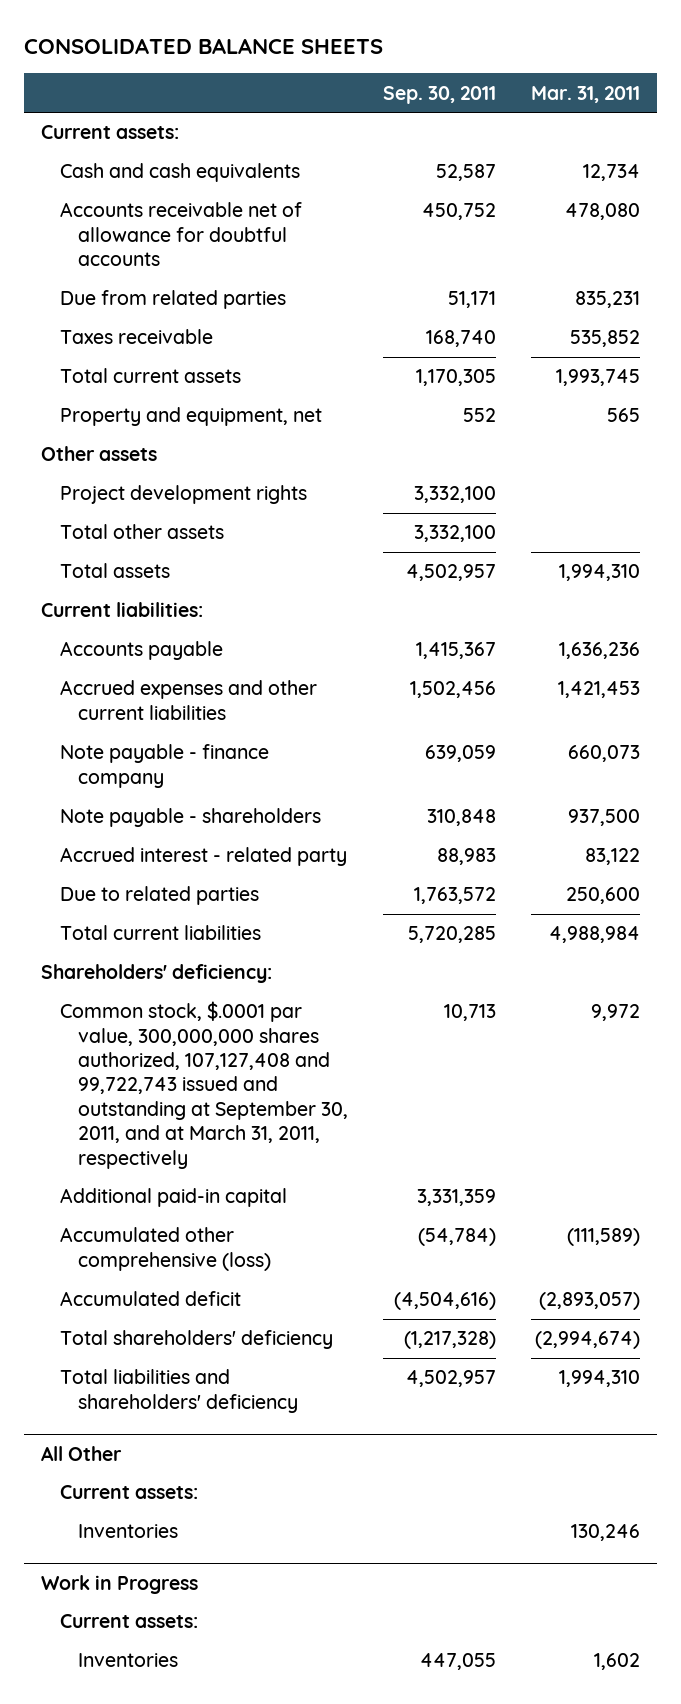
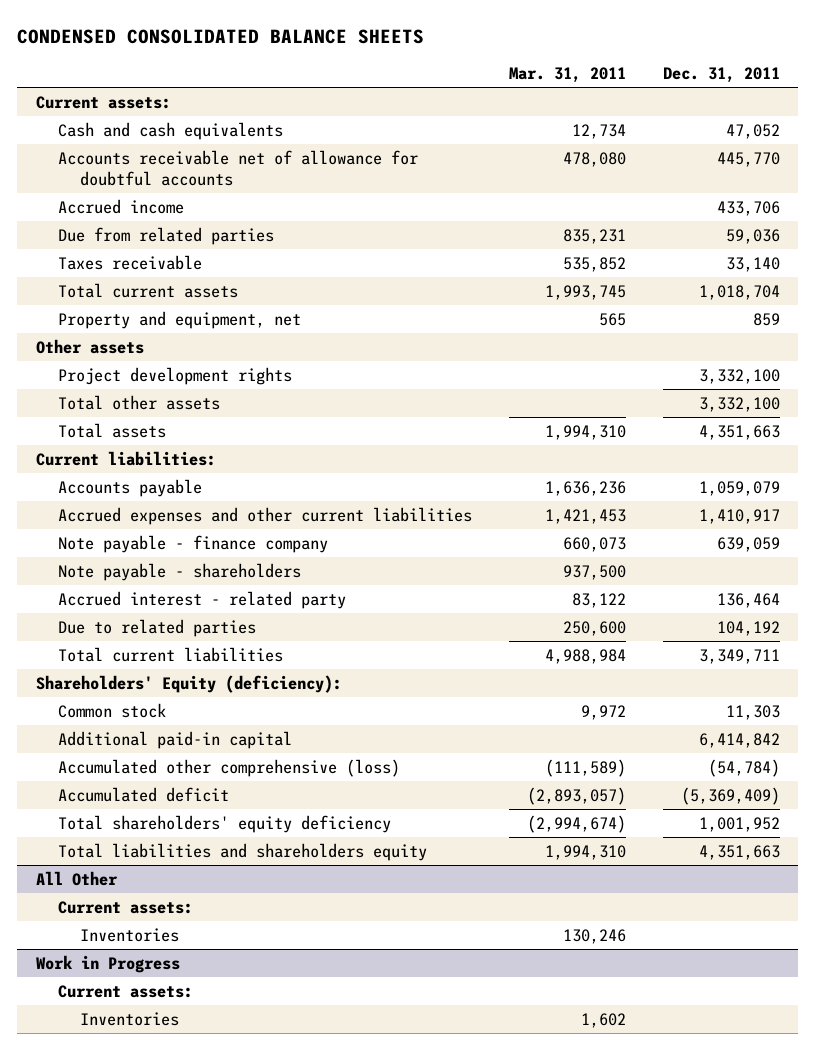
- CONSOLIDATED BALANCE SHEETS
+ CONDENSED CONSOLIDATED BALANCE SHEETS
- | Sep. 30, 2011 | Mar. 31, 2011
+ | Mar. 31, 2011 | Dec. 31, 2011
+ Accrued income | | 433,706
- Shareholders' deficiency:
- Common stock, $.0001 par value, 300,000,000 shares authorized, 107,127,408 and 99,722,743 issued and outstanding at September 30, 2011, and at March 31, 2011, respectively | 10,713 | 9,972
+ Shareholders' Equity (deficiency):
+ Common stock | 9,972 | 11,303
- Total shareholders' deficiency | (1,217,328) | (2,994,674)
- Total liabilities and shareholders' deficiency | 4,502,957 | 1,994,310
+ Total shareholders' equity deficiency | (2,994,674) | 1,001,952
+ Total liabilities and shareholders equity | 1,994,310 | 4,351,663

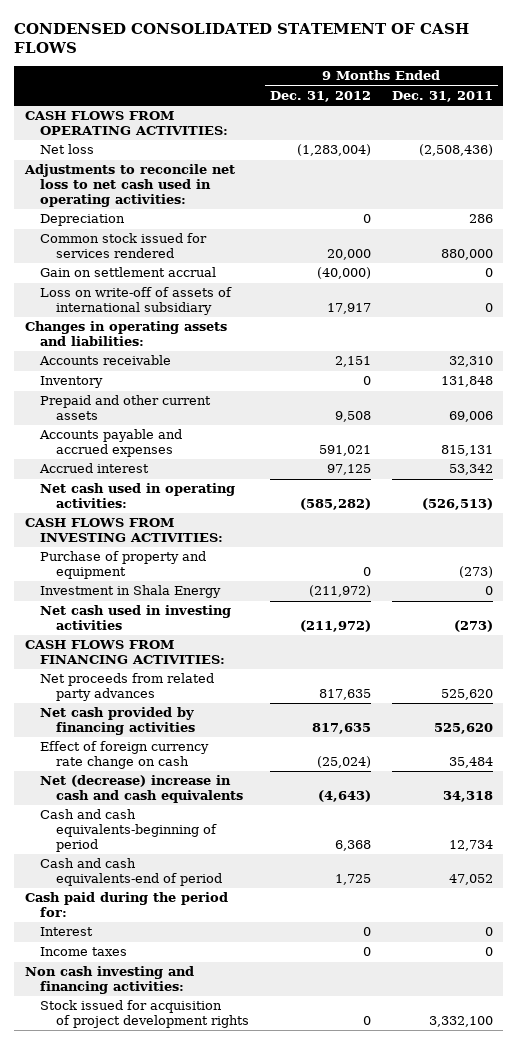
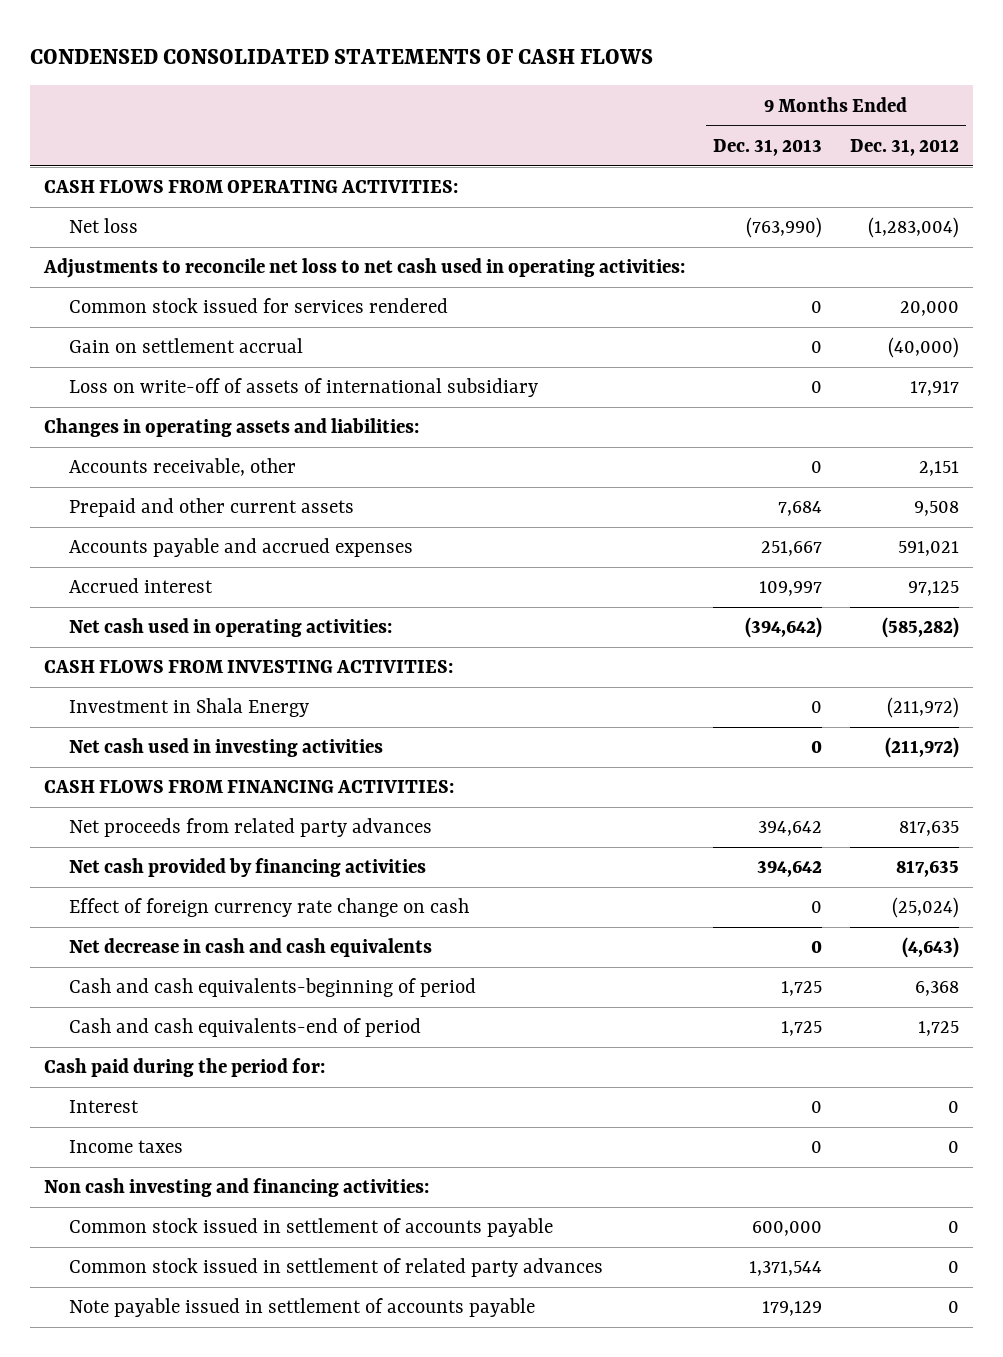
- CONDENSED CONSOLIDATED STATEMENT OF CASH FLOWS
+ CONDENSED CONSOLIDATED STATEMENTS OF CASH FLOWS
- | 9 Months Ended Dec. 31, 2012 | 9 Months Ended Dec. 31, 2011
+ | 9 Months Ended Dec. 31, 2013 | 9 Months Ended Dec. 31, 2012
- Depreciation | 0 | 286
- Accounts receivable | 2,151 | 32,310
- Inventory | 0 | 131,848
+ Accounts receivable, other | 0 | 2,151
- Purchase of property and equipment | 0 | (273)
- Net (decrease) increase in cash and cash equivalents | (4,643) | 34,318
+ Net decrease in cash and cash equivalents | 0 | (4,643)
- Stock issued for acquisition of project development rights | 0 | 3,332,100
+ Common stock issued in settlement of accounts payable | 600,000 | 0
+ Common stock issued in settlement of related party advances | 1,371,544 | 0
+ Note payable issued in settlement of accounts payable | 179,129 | 0

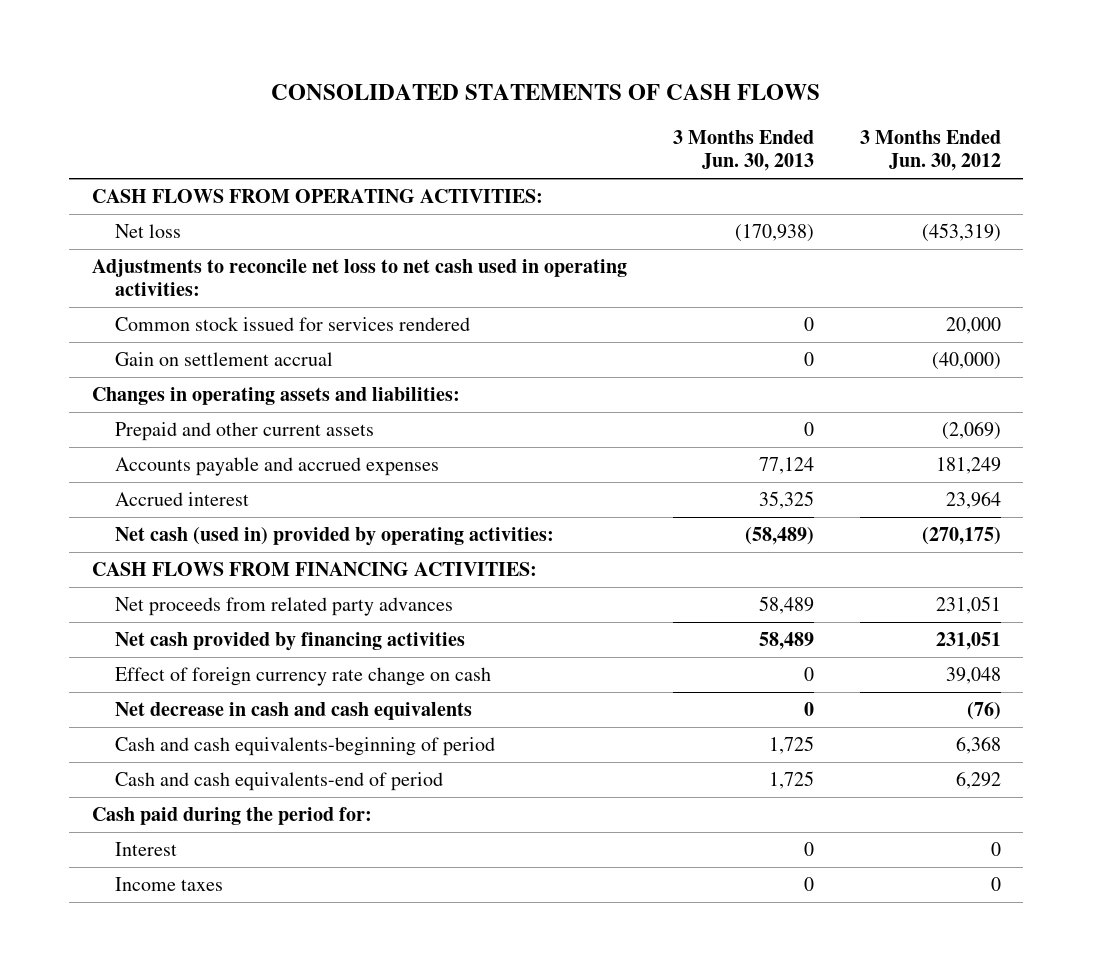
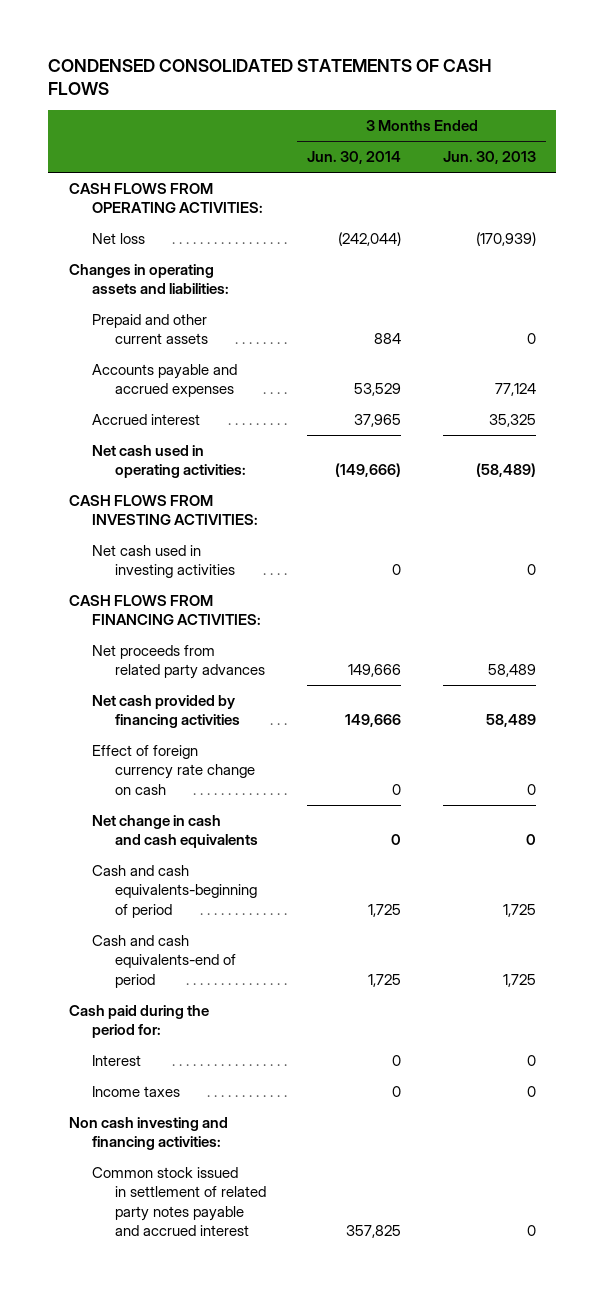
- CONSOLIDATED STATEMENTS OF CASH FLOWS
+ CONDENSED CONSOLIDATED STATEMENTS OF CASH FLOWS
- | 3 Months Ended Jun. 30, 2013 | 3 Months Ended Jun. 30, 2012
+ | 3 Months Ended Jun. 30, 2014 | 3 Months Ended Jun. 30, 2013
- Net loss | (170,938) | (453,319)
- Adjustments to reconcile net loss to net cash used in operating activities:
- Common stock issued for services rendered | 0 | 20,000
- Gain on settlement accrual | 0 | (40,000)
+ Net loss | (242,044) | (170,939)
- Net cash (used in) provided by operating activities: | (58,489) | (270,175)
+ Net cash used in operating activities: | (149,666) | (58,489)
+ CASH FLOWS FROM INVESTING ACTIVITIES:
+ Net cash used in investing activities | 0 | 0
- Net decrease in cash and cash equivalents | 0 | (76)
+ Net change in cash and cash equivalents | 0 | 0
+ Non cash investing and financing activities:
+ Common stock issued in settlement of related party notes payable and accrued interest | 357,825 | 0

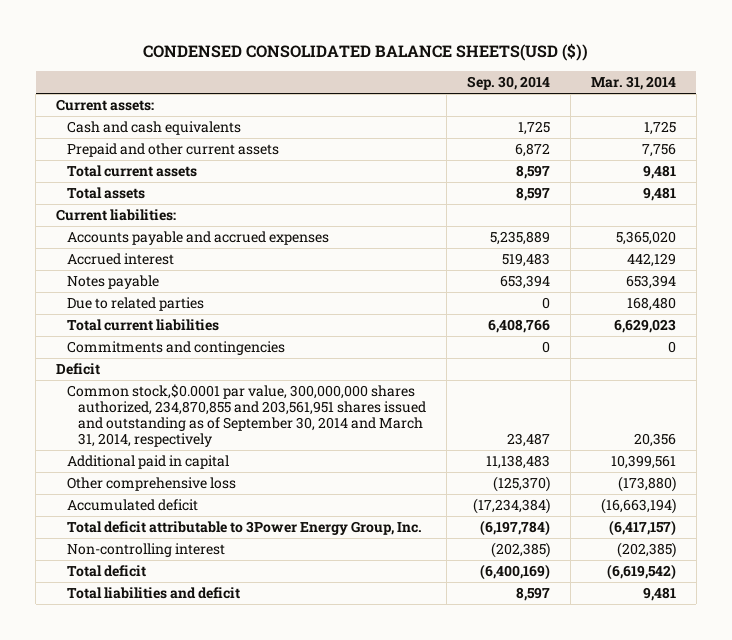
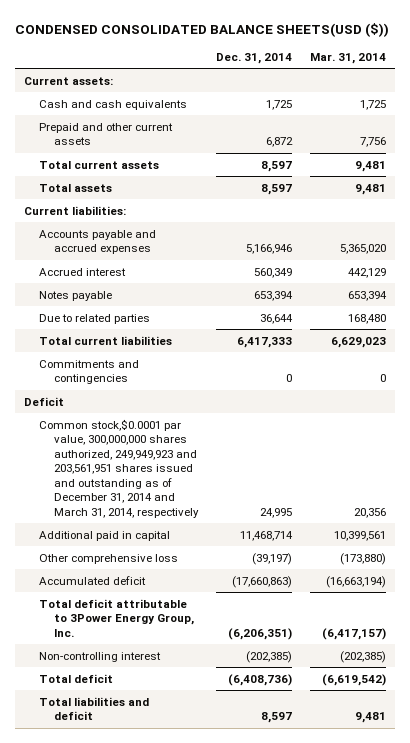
- | Sep. 30, 2014 | Mar. 31, 2014
+ | Dec. 31, 2014 | Mar. 31, 2014
- Common stock,$0.0001 par value, 300,000,000 shares authorized, 234,870,855 and 203,561,951 shares issued and outstanding as of September 30, 2014 and March 31, 2014, respectively | 23,487 | 20,356
+ Common stock,$0.0001 par value, 300,000,000 shares authorized, 249,949,923 and 203,561,951 shares issued and outstanding as of December 31, 2014 and March 31, 2014, respectively | 24,995 | 20,356

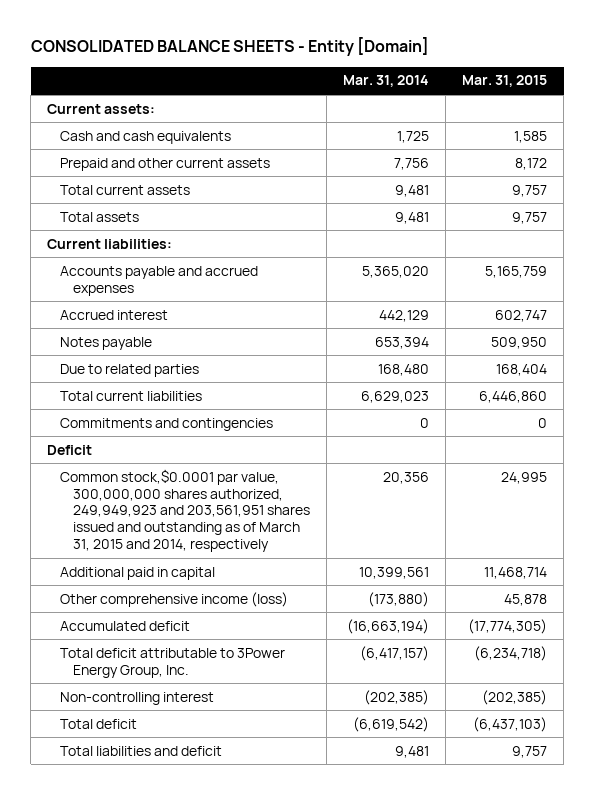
- CONDENSED CONSOLIDATED BALANCE SHEETS(USD ($))
+ CONSOLIDATED BALANCE SHEETS - Entity [Domain]
- | Dec. 31, 2014 | Mar. 31, 2014
+ | Mar. 31, 2014 | Mar. 31, 2015
- Common stock,$0.0001 par value, 300,000,000 shares authorized, 249,949,923 and 203,561,951 shares issued and outstanding as of December 31, 2014 and March 31, 2014, respectively | 24,995 | 20,356
+ Common stock,$0.0001 par value, 300,000,000 shares authorized, 249,949,923 and 203,561,951 shares issued and outstanding as of March 31, 2015 and 2014, respectively | 20,356 | 24,995
- Other comprehensive loss | (39,197) | (173,880)
+ Other comprehensive income (loss) | (173,880) | 45,878

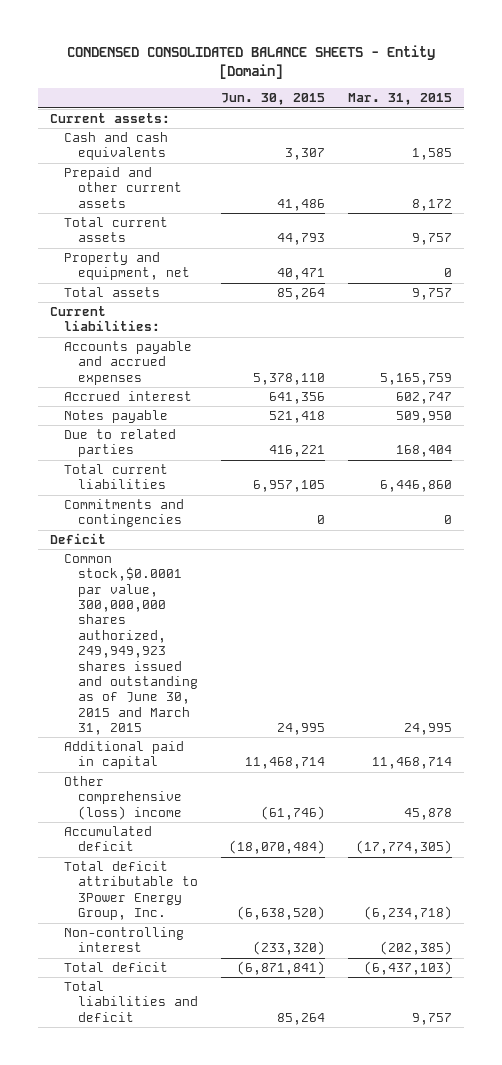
- CONSOLIDATED BALANCE SHEETS - Entity [Domain]
+ CONDENSED CONSOLIDATED BALANCE SHEETS - Entity [Domain]
- | Mar. 31, 2014 | Mar. 31, 2015
+ | Jun. 30, 2015 | Mar. 31, 2015
+ Property and equipment, net | 40,471 | 0
- Common stock,$0.0001 par value, 300,000,000 shares authorized, 249,949,923 and 203,561,951 shares issued and outstanding as of March 31, 2015 and 2014, respectively | 20,356 | 24,995
+ Common stock,$0.0001 par value, 300,000,000 shares authorized, 249,949,923 shares issued and outstanding as of June 30, 2015 and March 31, 2015 | 24,995 | 24,995
- Other comprehensive income (loss) | (173,880) | 45,878
+ Other comprehensive (loss) income | (61,746) | 45,878

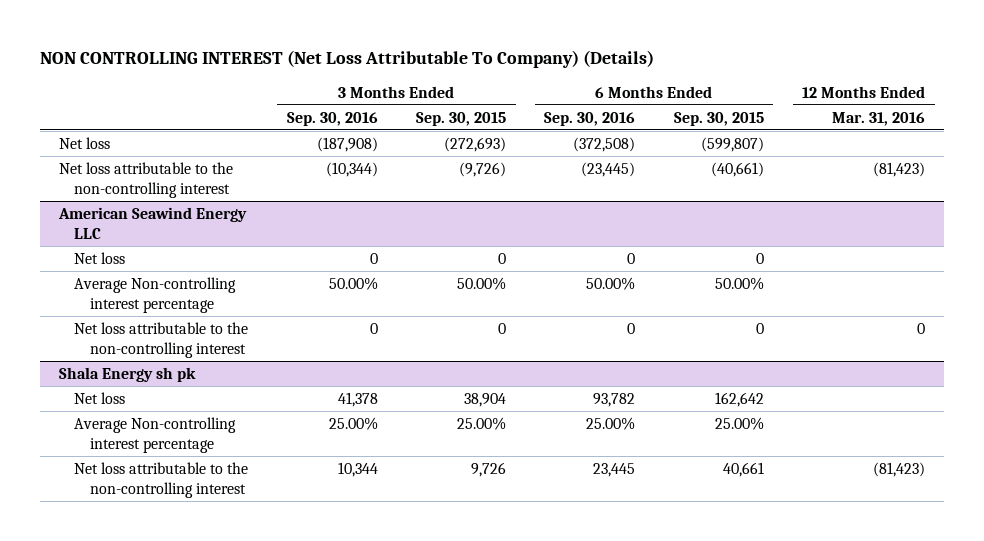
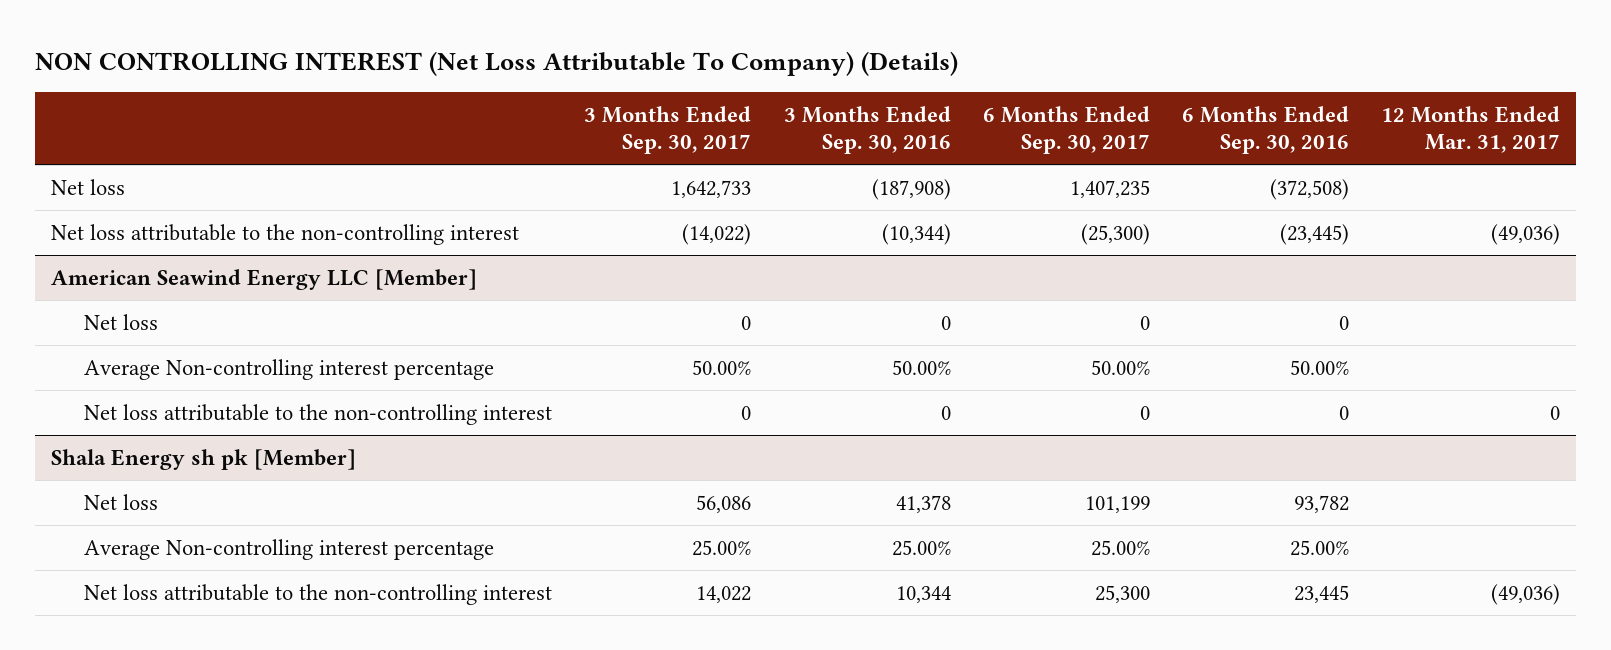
- | 3 Months Ended Sep. 30, 2016 | 3 Months Ended Sep. 30, 2015 | 6 Months Ended Sep. 30, 2016 | 6 Months Ended Sep. 30, 2015 | 12 Months Ended Mar. 31, 2016
+ | 3 Months Ended Sep. 30, 2017 | 3 Months Ended Sep. 30, 2016 | 6 Months Ended Sep. 30, 2017 | 6 Months Ended Sep. 30, 2016 | 12 Months Ended Mar. 31, 2017
- American Seawind Energy LLC
+ American Seawind Energy LLC [Member]
- Shala Energy sh pk
+ Shala Energy sh pk [Member]

